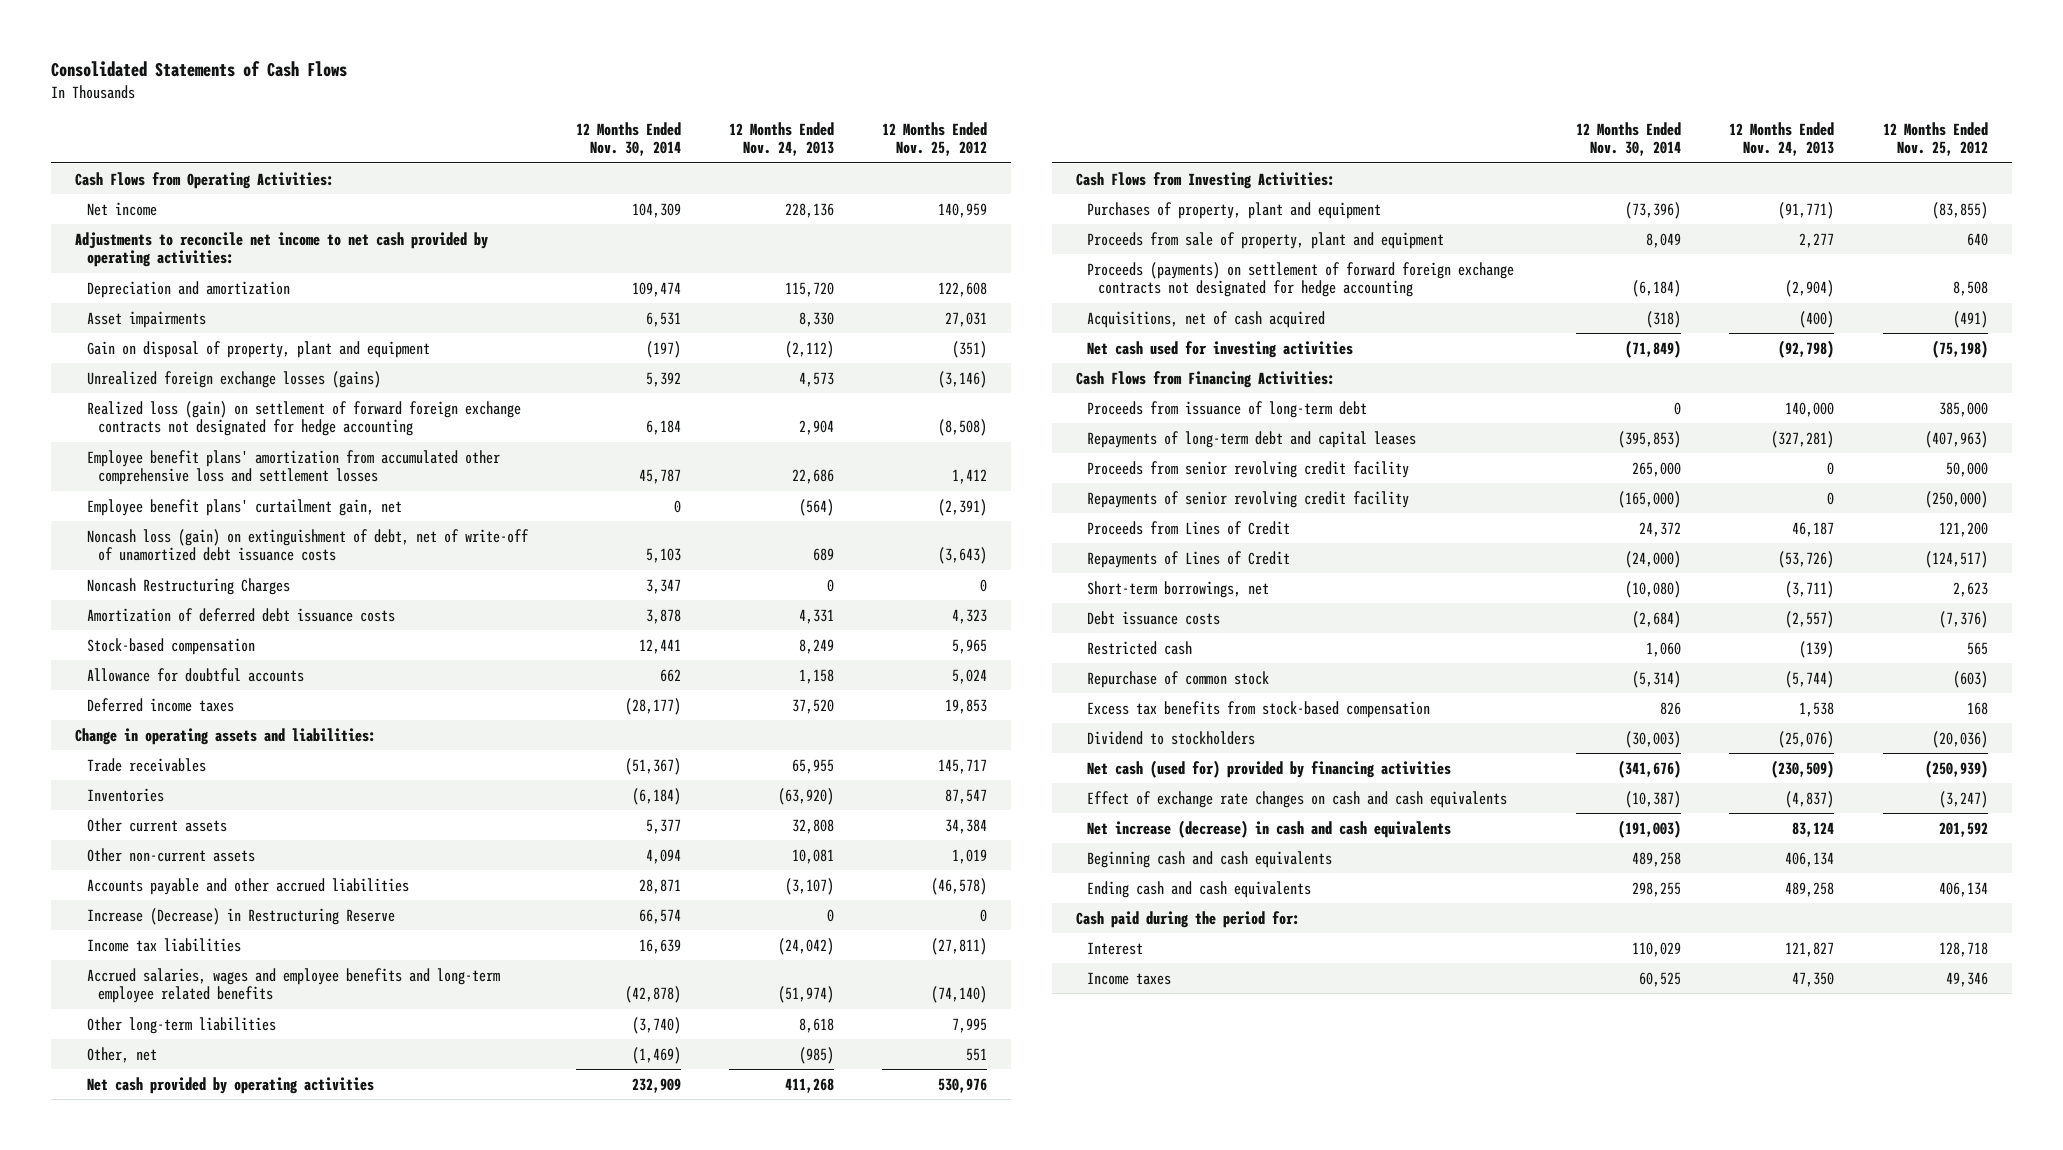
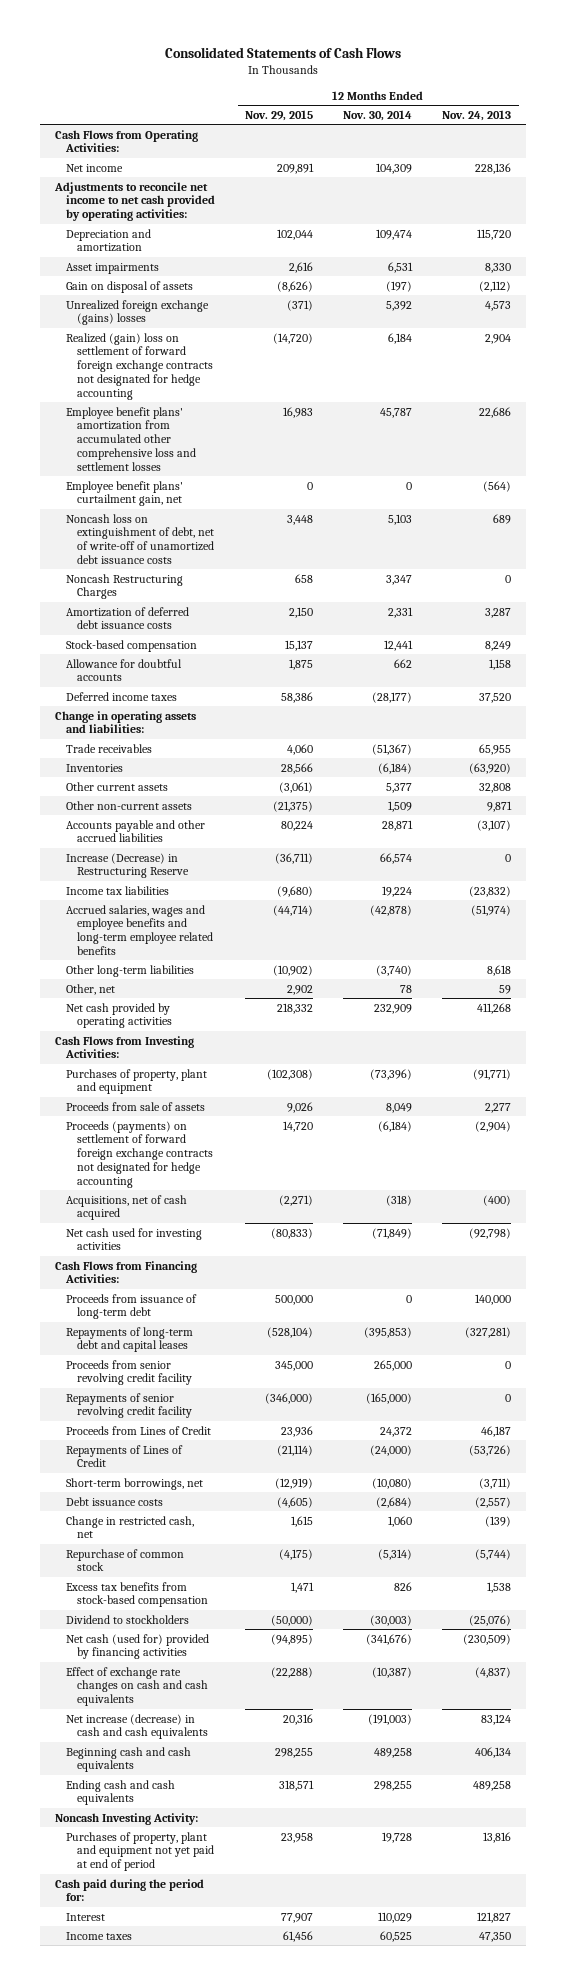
- | 12 Months Ended Nov. 30, 2014 | 12 Months Ended Nov. 24, 2013 | 12 Months Ended Nov. 25, 2012
+ | 12 Months Ended Nov. 29, 2015 | 12 Months Ended Nov. 30, 2014 | 12 Months Ended Nov. 24, 2013
- Gain on disposal of property, plant and equipment | (197) | (2,112) | (351)
- Unrealized foreign exchange losses (gains) | 5,392 | 4,573 | (3,146)
- Realized loss (gain) on settlement of forward foreign exchange contracts not designated for hedge accounting | 6,184 | 2,904 | (8,508)
+ Gain on disposal of assets | (8,626) | (197) | (2,112)
+ Unrealized foreign exchange (gains) losses | (371) | 5,392 | 4,573
+ Realized (gain) loss on settlement of forward foreign exchange contracts not designated for hedge accounting | (14,720) | 6,184 | 2,904
- Noncash loss (gain) on extinguishment of debt, net of write-off of unamortized debt issuance costs | 5,103 | 689 | (3,643)
+ Noncash loss on extinguishment of debt, net of write-off of unamortized debt issuance costs | 3,448 | 5,103 | 689
- Amortization of deferred debt issuance costs | 3,878 | 4,331 | 4,323
+ Amortization of deferred debt issuance costs | 2,150 | 2,331 | 3,287
- Other non-current assets | 4,094 | 10,081 | 1,019
+ Other non-current assets | (21,375) | 1,509 | 9,871
- Income tax liabilities | 16,639 | (24,042) | (27,811)
+ Income tax liabilities | (9,680) | 19,224 | (23,832)
- Other, net | (1,469) | (985) | 551
+ Other, net | 2,902 | 78 | 59
- Proceeds from sale of property, plant and equipment | 8,049 | 2,277 | 640
+ Proceeds from sale of assets | 9,026 | 8,049 | 2,277
- Restricted cash | 1,060 | (139) | 565
+ Change in restricted cash, net | 1,615 | 1,060 | (139)
+ Noncash Investing Activity:
+ Purchases of property, plant and equipment not yet paid at end of period | 23,958 | 19,728 | 13,816

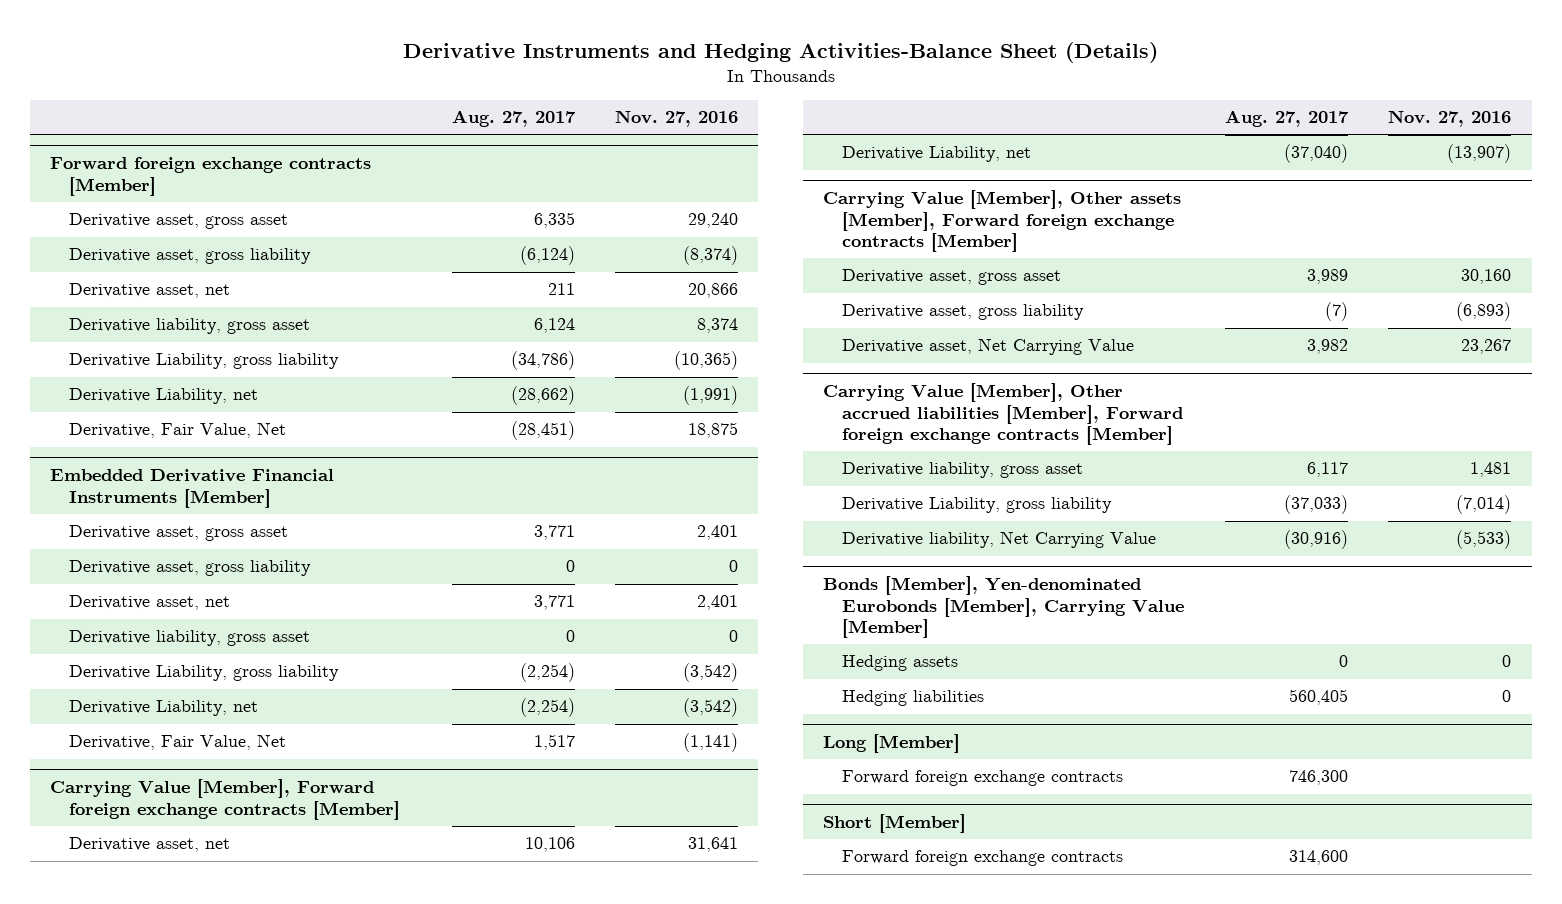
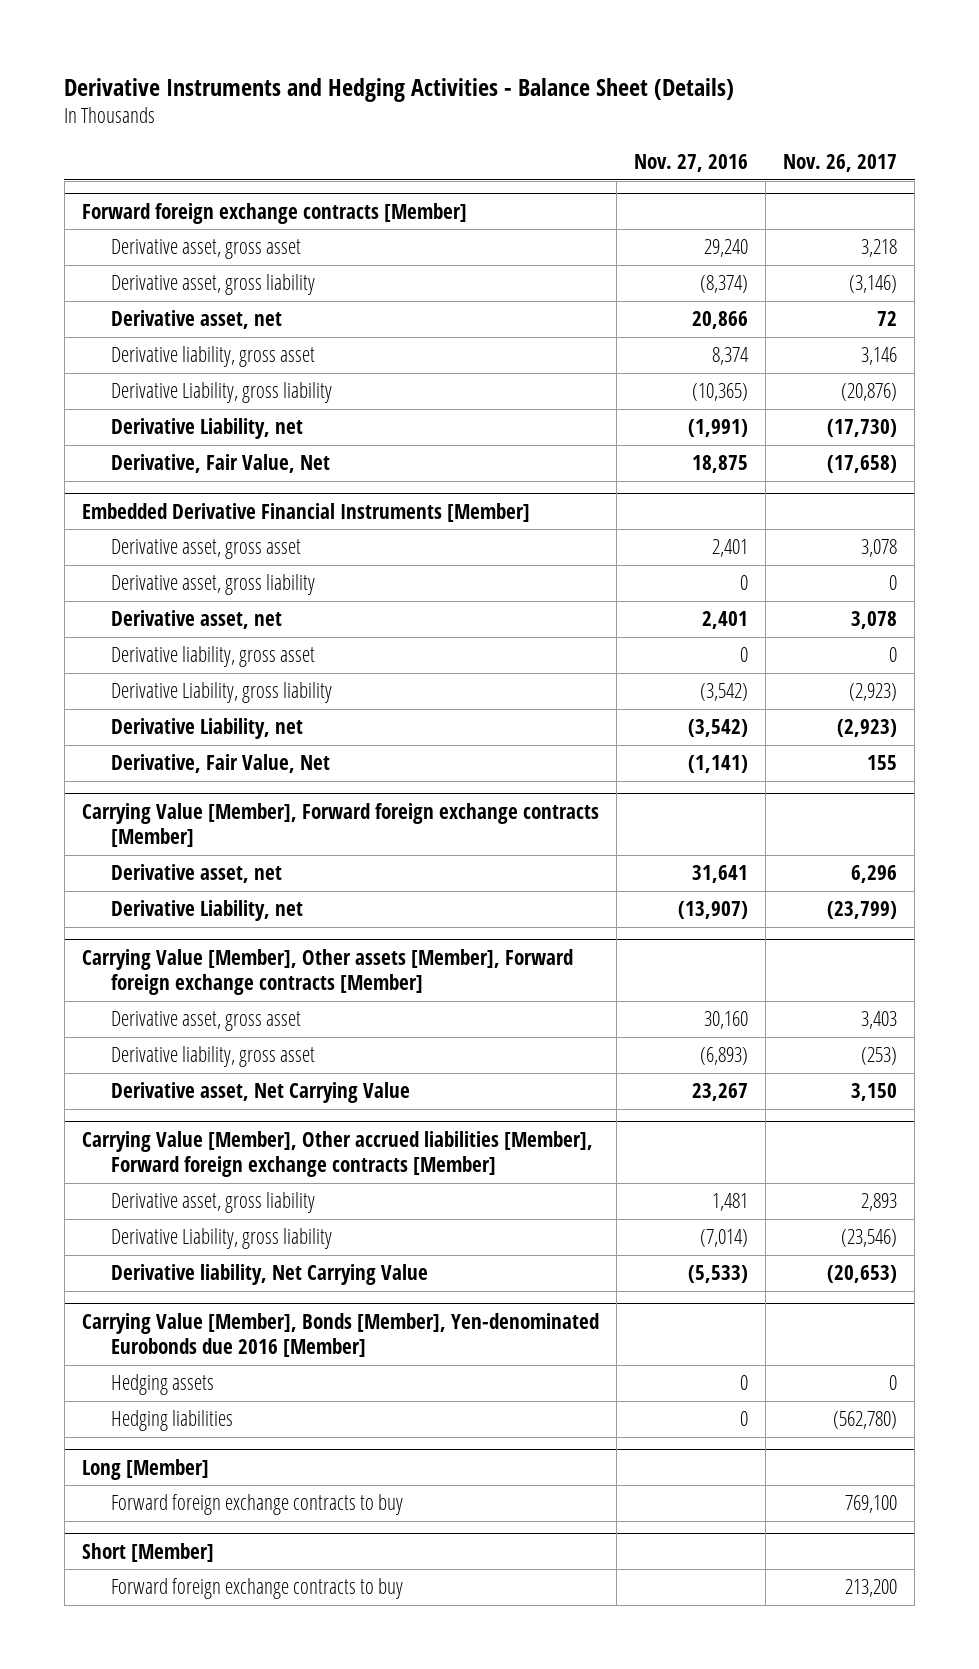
- Derivative Instruments and Hedging Activities-Balance Sheet (Details)
+ Derivative Instruments and Hedging Activities - Balance Sheet (Details)
- | Aug. 27, 2017 | Nov. 27, 2016
+ | Nov. 27, 2016 | Nov. 26, 2017
@ Carrying Value [Member], Other assets [Member], Forward foreign exchange contracts [Member]
- Derivative asset, gross liability | (7) | (6,893)
+ Derivative liability, gross asset | (6,893) | (253)
@ Carrying Value [Member], Other accrued liabilities [Member], Forward foreign exchange contracts [Member]
- Derivative liability, gross asset | 6,117 | 1,481
+ Derivative asset, gross liability | 1,481 | 2,893
- Bonds [Member], Yen-denominated Eurobonds [Member], Carrying Value [Member]
+ Carrying Value [Member], Bonds [Member], Yen-denominated Eurobonds due 2016 [Member]
@ Long [Member]
- Forward foreign exchange contracts | 746,300 |
+ Forward foreign exchange contracts to buy | | 769,100
@ Short [Member]
- Forward foreign exchange contracts | 314,600 |
+ Forward foreign exchange contracts to buy | | 213,200

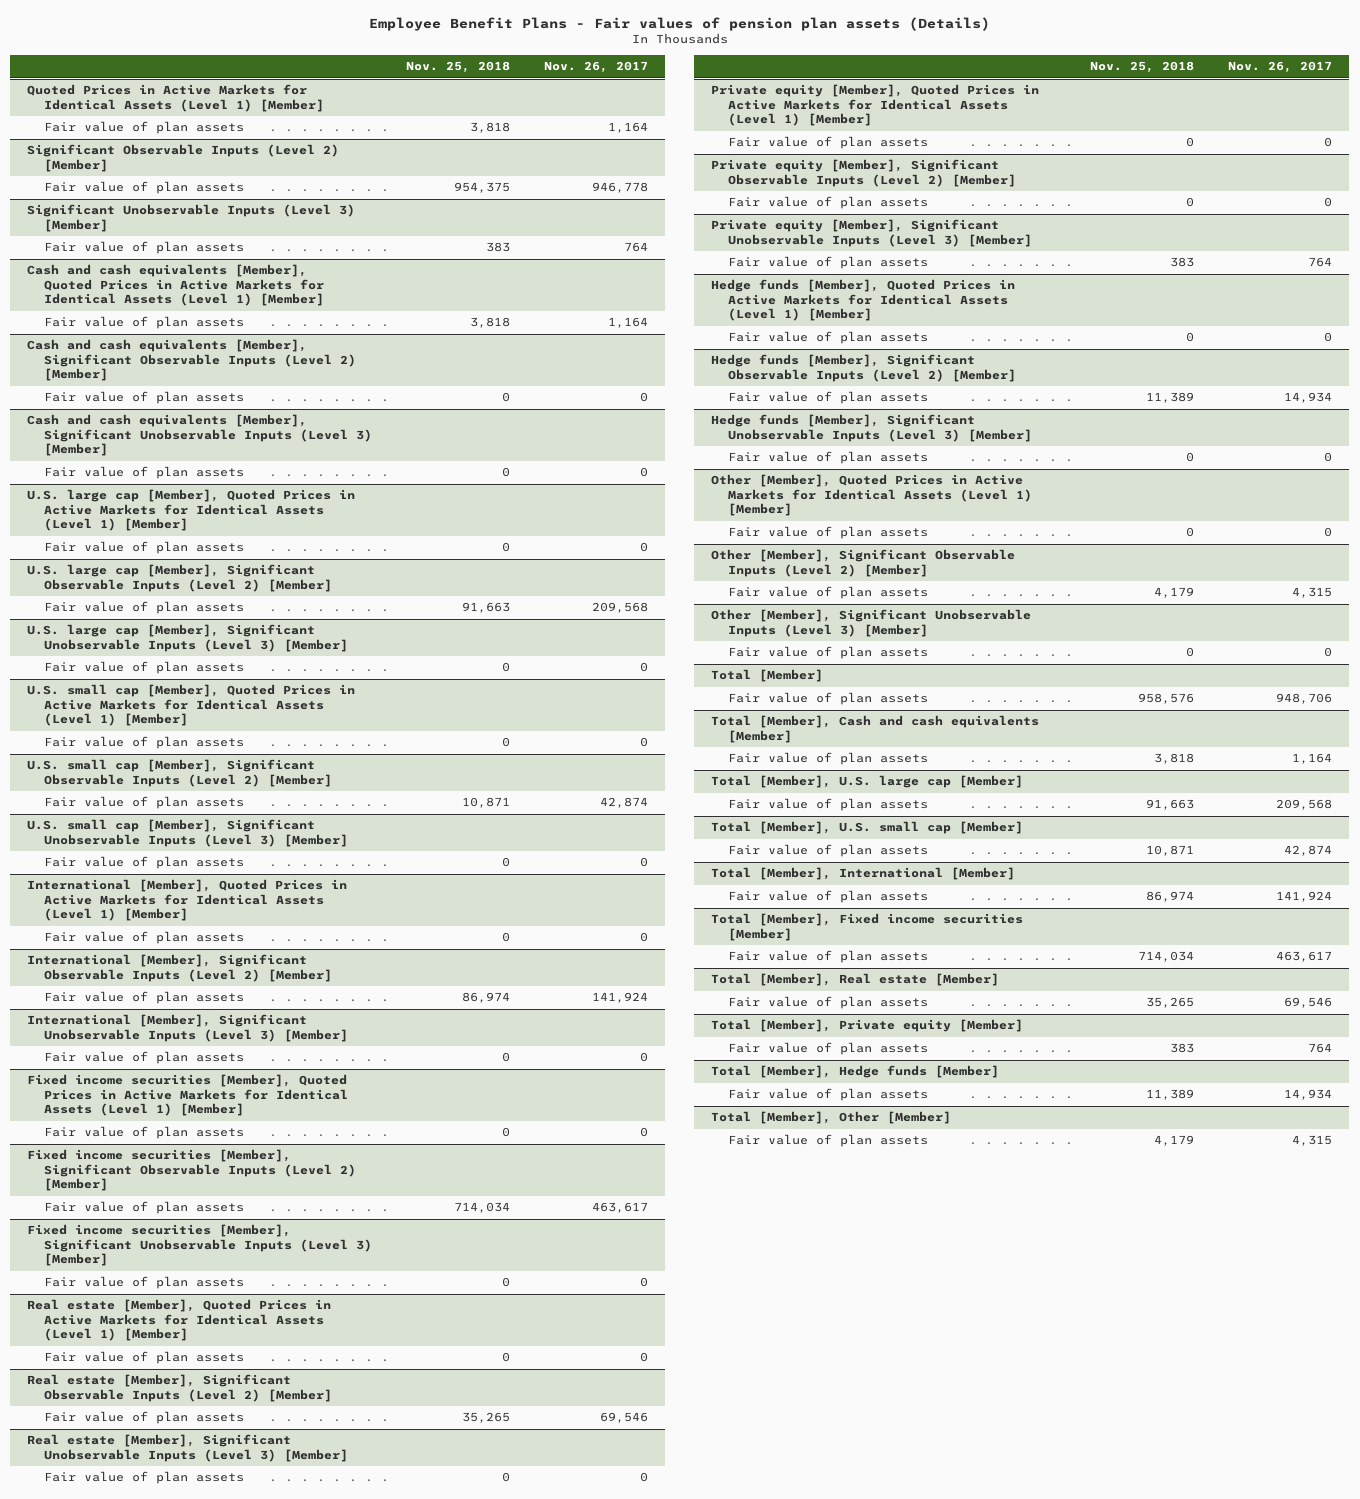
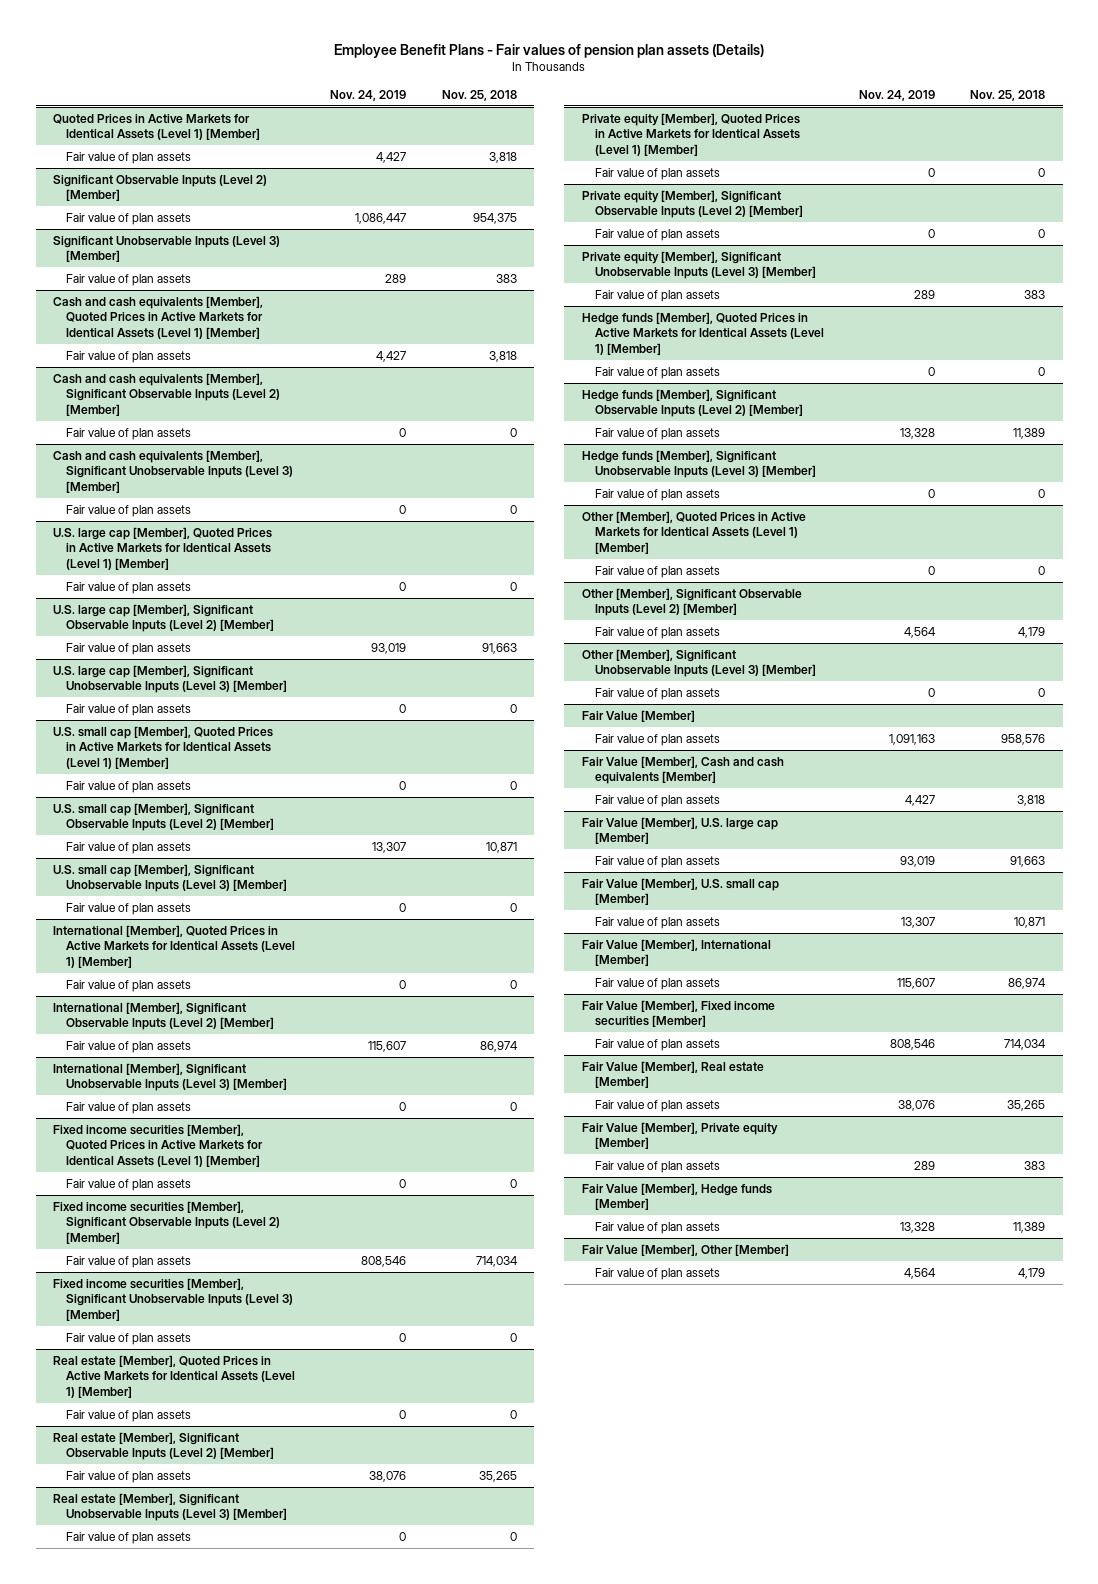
- | Nov. 25, 2018 | Nov. 26, 2017
+ | Nov. 24, 2019 | Nov. 25, 2018
- Total [Member]
+ Fair Value [Member]
- Total [Member], Cash and cash equivalents [Member]
+ Fair Value [Member], Cash and cash equivalents [Member]
- Total [Member], U.S. large cap [Member]
+ Fair Value [Member], U.S. large cap [Member]
- Total [Member], U.S. small cap [Member]
+ Fair Value [Member], U.S. small cap [Member]
- Total [Member], International [Member]
+ Fair Value [Member], International [Member]
- Total [Member], Fixed income securities [Member]
+ Fair Value [Member], Fixed income securities [Member]
- Total [Member], Real estate [Member]
+ Fair Value [Member], Real estate [Member]
- Total [Member], Private equity [Member]
+ Fair Value [Member], Private equity [Member]
- Total [Member], Hedge funds [Member]
+ Fair Value [Member], Hedge funds [Member]
- Total [Member], Other [Member]
+ Fair Value [Member], Other [Member]

